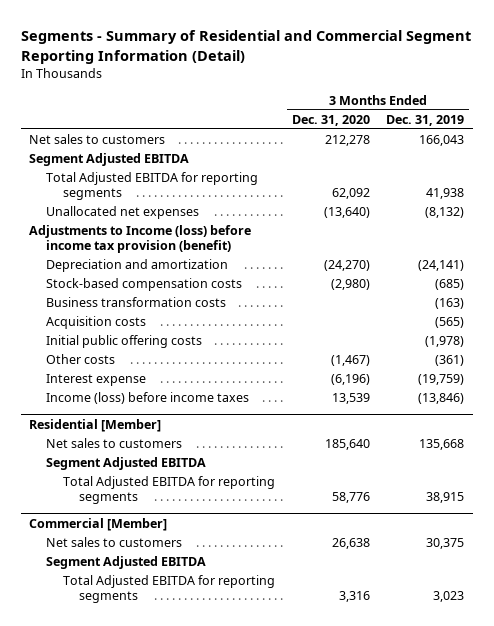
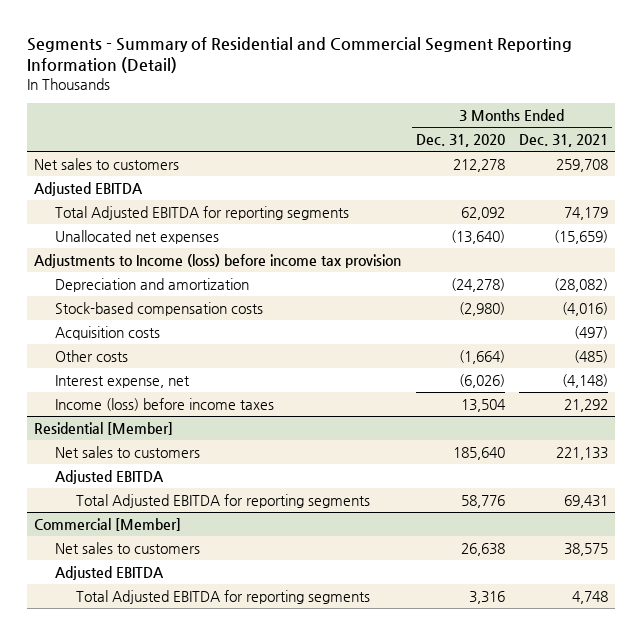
- | 3 Months Ended Dec. 31, 2020 | 3 Months Ended Dec. 31, 2019
+ | 3 Months Ended Dec. 31, 2020 | 3 Months Ended Dec. 31, 2021
- Segment Adjusted EBITDA
+ Adjusted EBITDA
- Adjustments to Income (loss) before income tax provision (benefit)
- Depreciation and amortization | (24,270) | (24,141)
+ Adjustments to Income (loss) before income tax provision
+ Depreciation and amortization | (24,278) | (28,082)
- Business transformation costs | | (163)
- Initial public offering costs | | (1,978)
- Other costs | (1,467) | (361)
- Interest expense | (6,196) | (19,759)
- Income (loss) before income taxes | 13,539 | (13,846)
+ Other costs | (1,664) | (485)
+ Interest expense, net | (6,026) | (4,148)
+ Income (loss) before income taxes | 13,504 | 21,292
@ Residential [Member]
- Segment Adjusted EBITDA
+ Adjusted EBITDA
@ Commercial [Member]
- Segment Adjusted EBITDA
+ Adjusted EBITDA

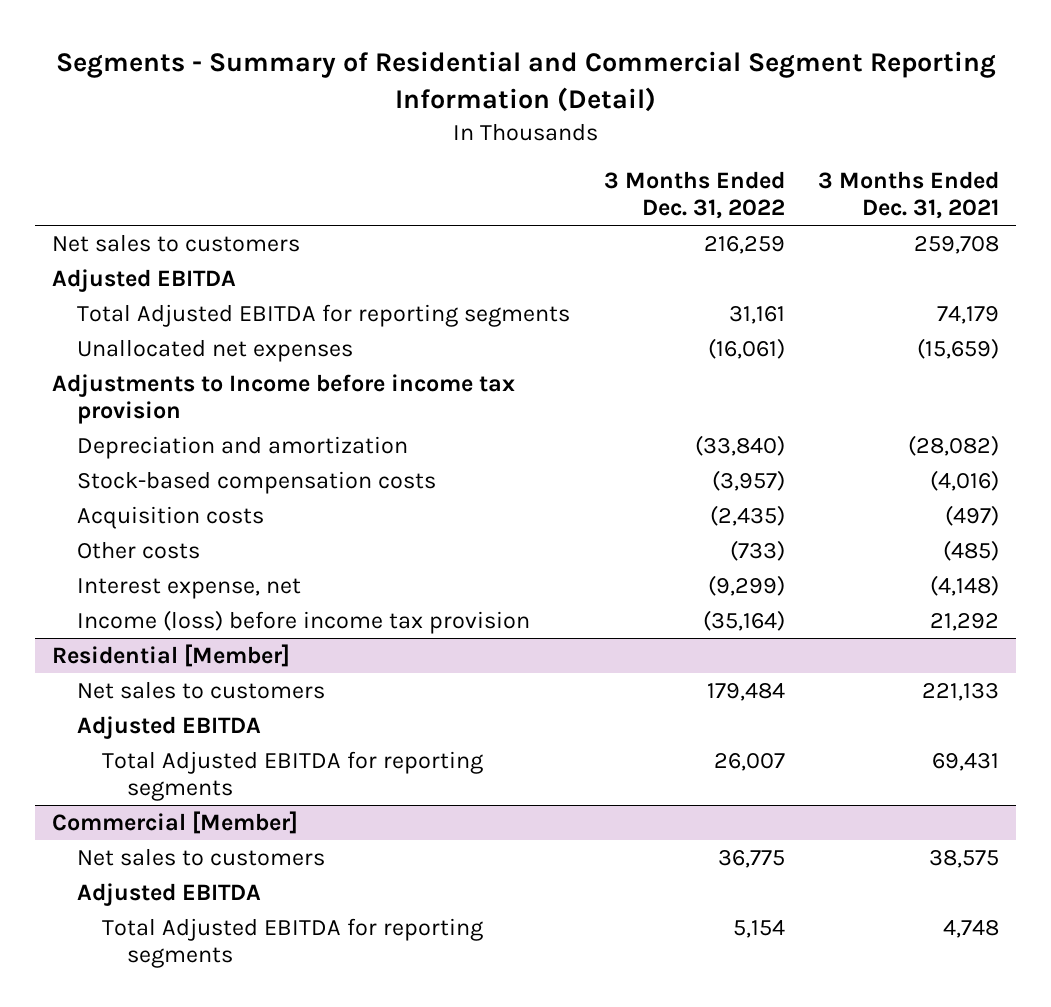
- | 3 Months Ended Dec. 31, 2020 | 3 Months Ended Dec. 31, 2021
+ | 3 Months Ended Dec. 31, 2022 | 3 Months Ended Dec. 31, 2021
- Adjustments to Income (loss) before income tax provision
+ Adjustments to Income before income tax provision
- Income (loss) before income taxes | 13,504 | 21,292
+ Income (loss) before income tax provision | (35,164) | 21,292

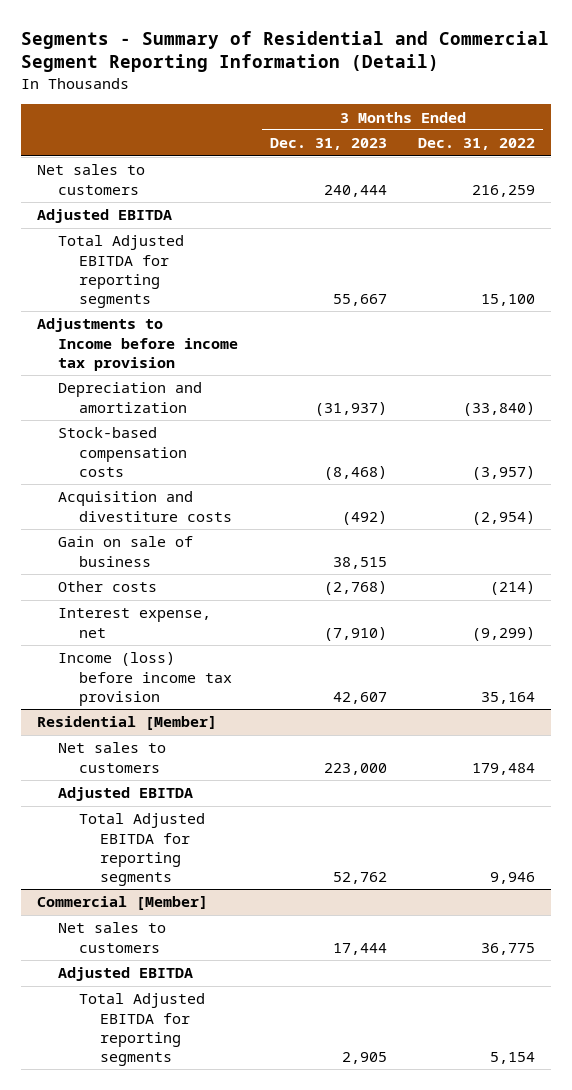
- | 3 Months Ended Dec. 31, 2022 | 3 Months Ended Dec. 31, 2021
+ | 3 Months Ended Dec. 31, 2023 | 3 Months Ended Dec. 31, 2022
- Total Adjusted EBITDA for reporting segments | 31,161 | 74,179
- Unallocated net expenses | (16,061) | (15,659)
+ Total Adjusted EBITDA for reporting segments | 55,667 | 15,100
- Acquisition costs | (2,435) | (497)
- Other costs | (733) | (485)
+ Acquisition and divestiture costs | (492) | (2,954)
+ Gain on sale of business | 38,515 |
+ Other costs | (2,768) | (214)
- Income (loss) before income tax provision | (35,164) | 21,292
+ Income (loss) before income tax provision | 42,607 | 35,164
@ Residential [Member]
- Total Adjusted EBITDA for reporting segments | 26,007 | 69,431
+ Total Adjusted EBITDA for reporting segments | 52,762 | 9,946

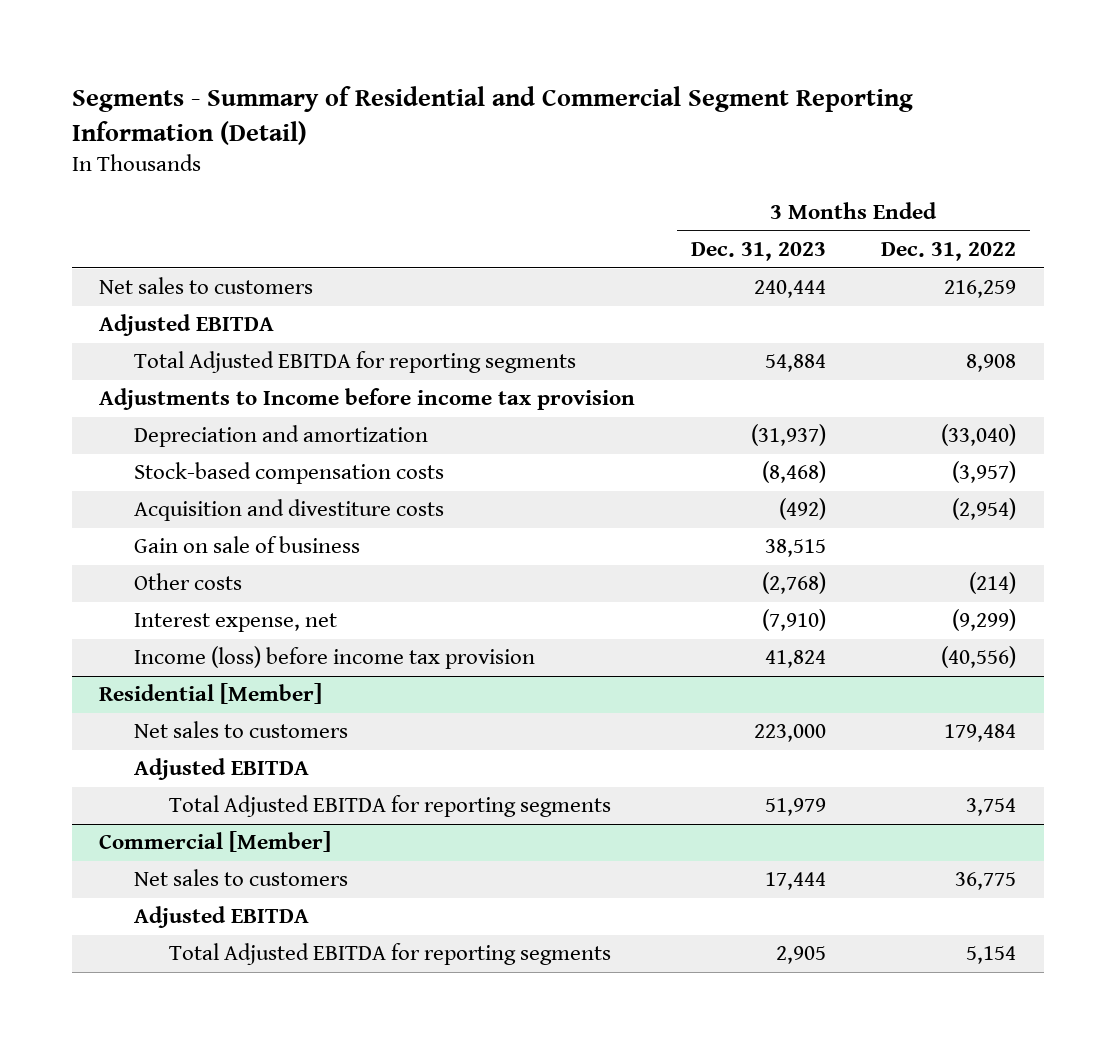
- Total Adjusted EBITDA for reporting segments | 55,667 | 15,100
+ Total Adjusted EBITDA for reporting segments | 54,884 | 8,908
- Depreciation and amortization | (31,937) | (33,840)
+ Depreciation and amortization | (31,937) | (33,040)
- Income (loss) before income tax provision | 42,607 | 35,164
+ Income (loss) before income tax provision | 41,824 | (40,556)
@ Residential [Member]
- Total Adjusted EBITDA for reporting segments | 52,762 | 9,946
+ Total Adjusted EBITDA for reporting segments | 51,979 | 3,754

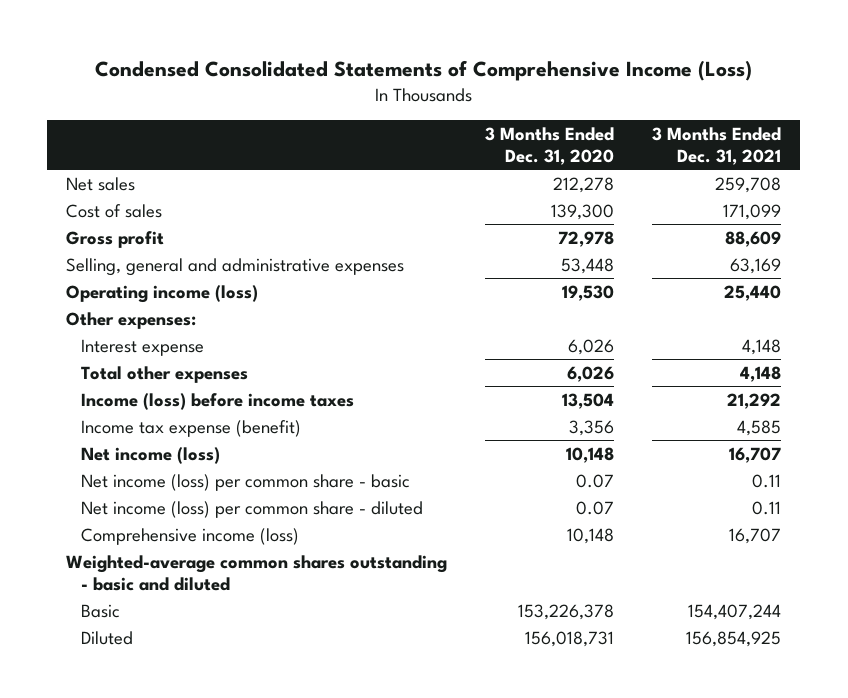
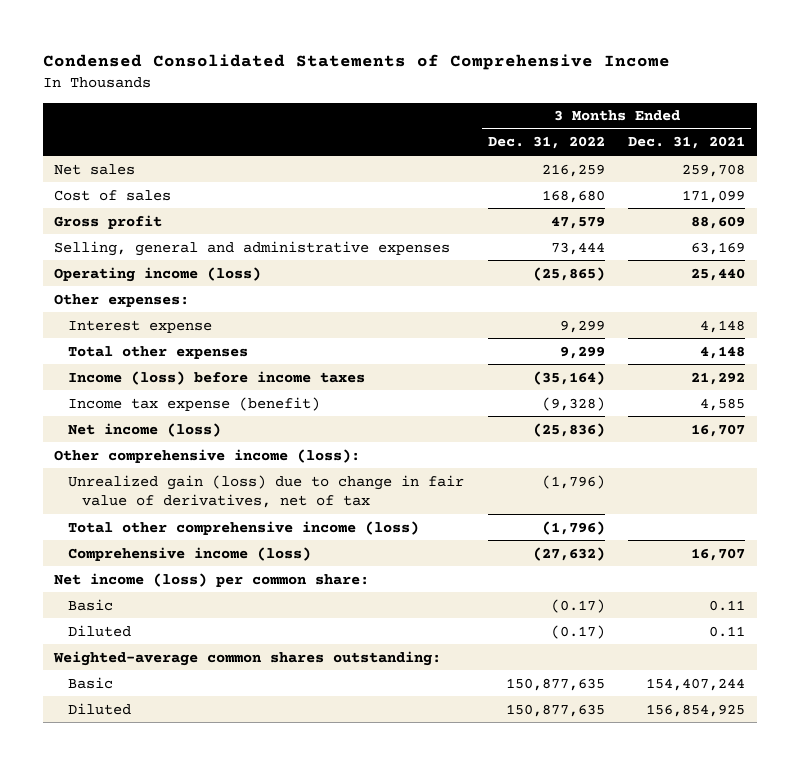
- Condensed Consolidated Statements of Comprehensive Income (Loss)
+ Condensed Consolidated Statements of Comprehensive Income
- | 3 Months Ended Dec. 31, 2020 | 3 Months Ended Dec. 31, 2021
+ | 3 Months Ended Dec. 31, 2022 | 3 Months Ended Dec. 31, 2021
- Net income (loss) per common share - basic | 0.07 | 0.11
- Net income (loss) per common share - diluted | 0.07 | 0.11
+ Other comprehensive income (loss):
+ Unrealized gain (loss) due to change in fair value of derivatives, net of tax | (1,796) |
+ Total other comprehensive income (loss) | (1,796) |
- Weighted-average common shares outstanding - basic and diluted
+ Net income (loss) per common share:
+ Basic | (0.17) | 0.11
+ Diluted | (0.17) | 0.11
+ Weighted-average common shares outstanding:

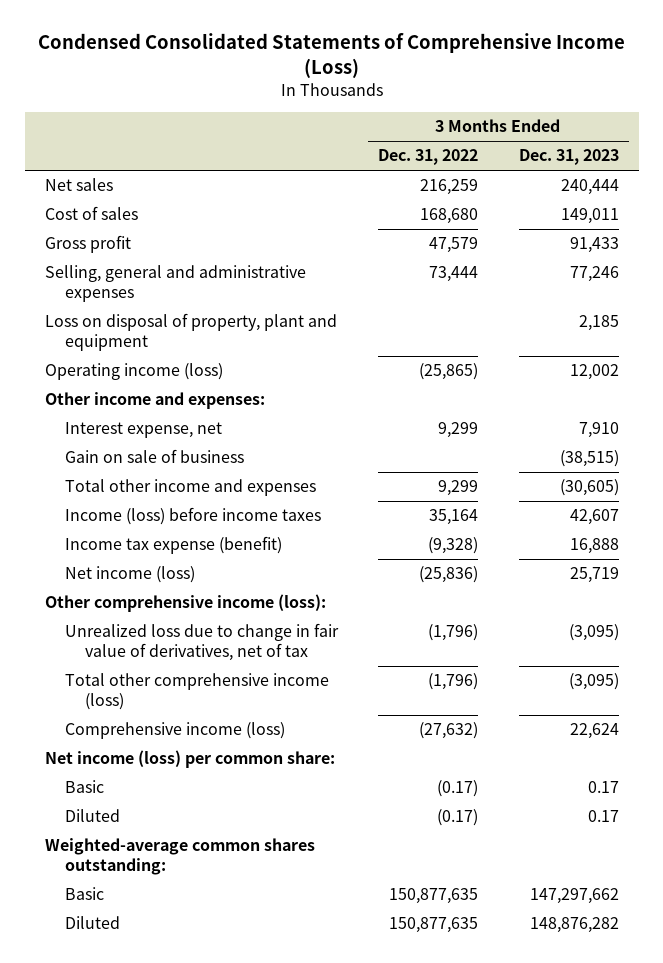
- Condensed Consolidated Statements of Comprehensive Income
+ Condensed Consolidated Statements of Comprehensive Income (Loss)
- | 3 Months Ended Dec. 31, 2022 | 3 Months Ended Dec. 31, 2021
+ | 3 Months Ended Dec. 31, 2022 | 3 Months Ended Dec. 31, 2023
+ Loss on disposal of property, plant and equipment | | 2,185
- Other expenses:
- Interest expense | 9,299 | 4,148
- Total other expenses | 9,299 | 4,148
- Income (loss) before income taxes | (35,164) | 21,292
+ Other income and expenses:
+ Interest expense, net | 9,299 | 7,910
+ Gain on sale of business | | (38,515)
+ Total other income and expenses | 9,299 | (30,605)
+ Income (loss) before income taxes | 35,164 | 42,607
- Unrealized gain (loss) due to change in fair value of derivatives, net of tax | (1,796) |
+ Unrealized loss due to change in fair value of derivatives, net of tax | (1,796) | (3,095)

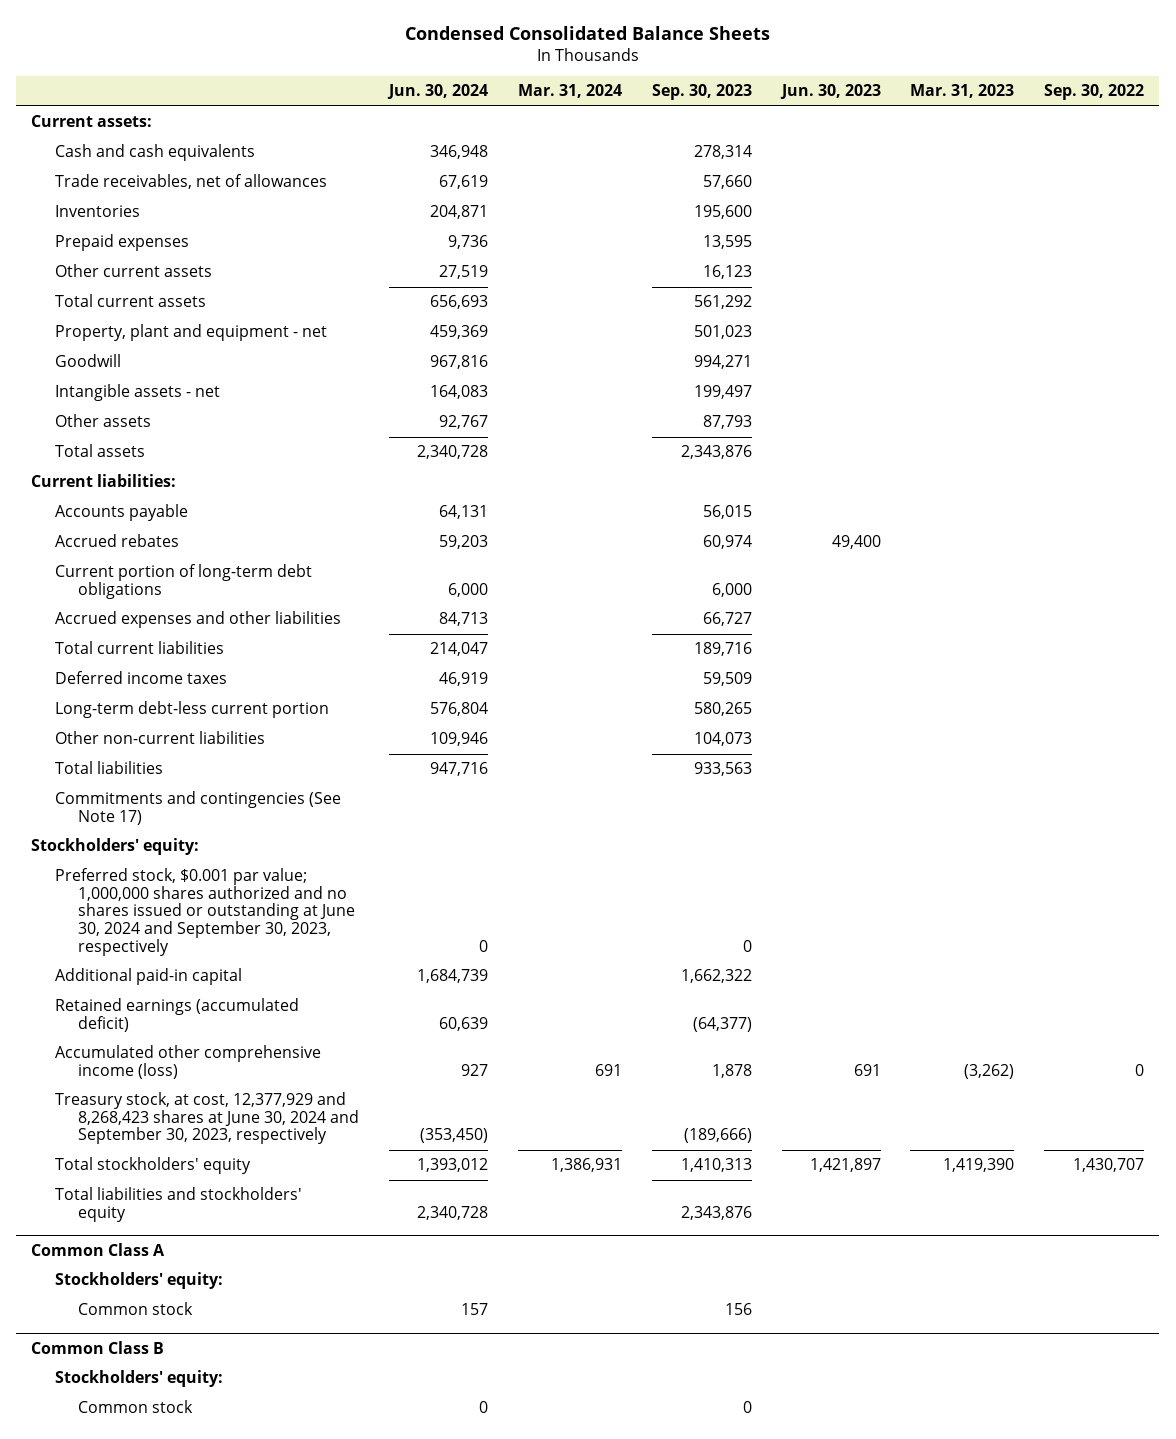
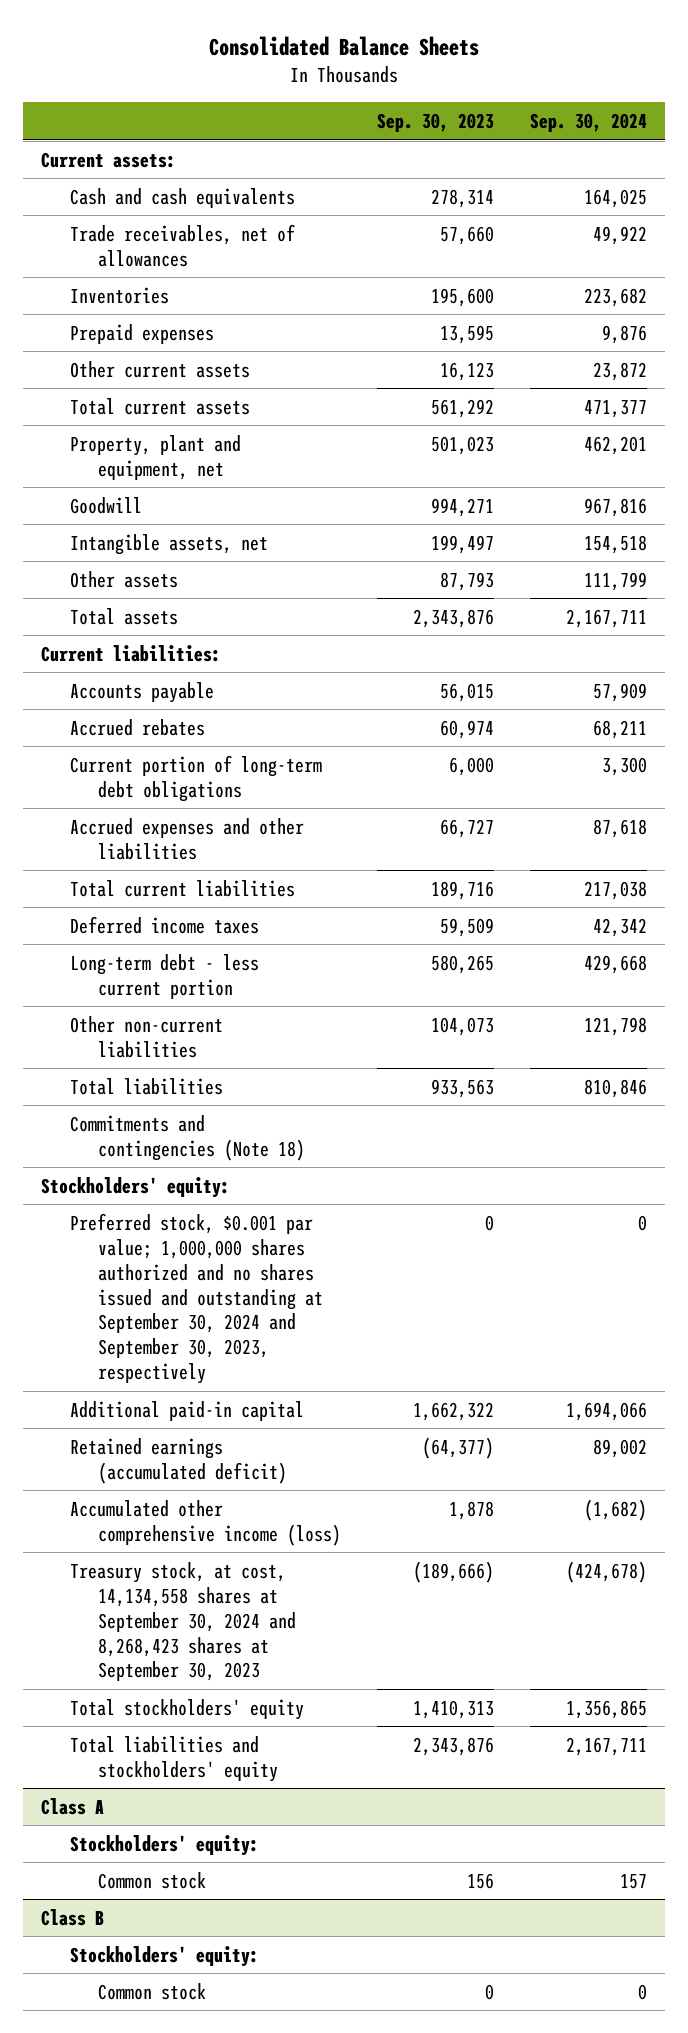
- Condensed Consolidated Balance Sheets
+ Consolidated Balance Sheets
- | Jun. 30, 2024 | Mar. 31, 2024 | Sep. 30, 2023 | Jun. 30, 2023 | Mar. 31, 2023 | Sep. 30, 2022
+ | Sep. 30, 2023 | Sep. 30, 2024
- Property, plant and equipment - net | 459,369 | | 501,023 | | |
+ Property, plant and equipment, net | 501,023 | 462,201
- Intangible assets - net | 164,083 | | 199,497 | | |
+ Intangible assets, net | 199,497 | 154,518
- Long-term debt-less current portion | 576,804 | | 580,265 | | |
+ Long-term debt - less current portion | 580,265 | 429,668
- Commitments and contingencies (See Note 17)
+ Commitments and contingencies (Note 18)
- Preferred stock, $0.001 par value; 1,000,000 shares authorized and no shares issued or outstanding at June 30, 2024 and September 30, 2023, respectively | 0 | | 0 | | |
+ Preferred stock, $0.001 par value; 1,000,000 shares authorized and no shares issued and outstanding at September 30, 2024 and September 30, 2023, respectively | 0 | 0
- Treasury stock, at cost, 12,377,929 and 8,268,423 shares at June 30, 2024 and September 30, 2023, respectively | (353,450) | | (189,666) | | |
+ Treasury stock, at cost, 14,134,558 shares at September 30, 2024 and 8,268,423 shares at September 30, 2023 | (189,666) | (424,678)
- Common Class A
+ Class A
- Common Class B
+ Class B

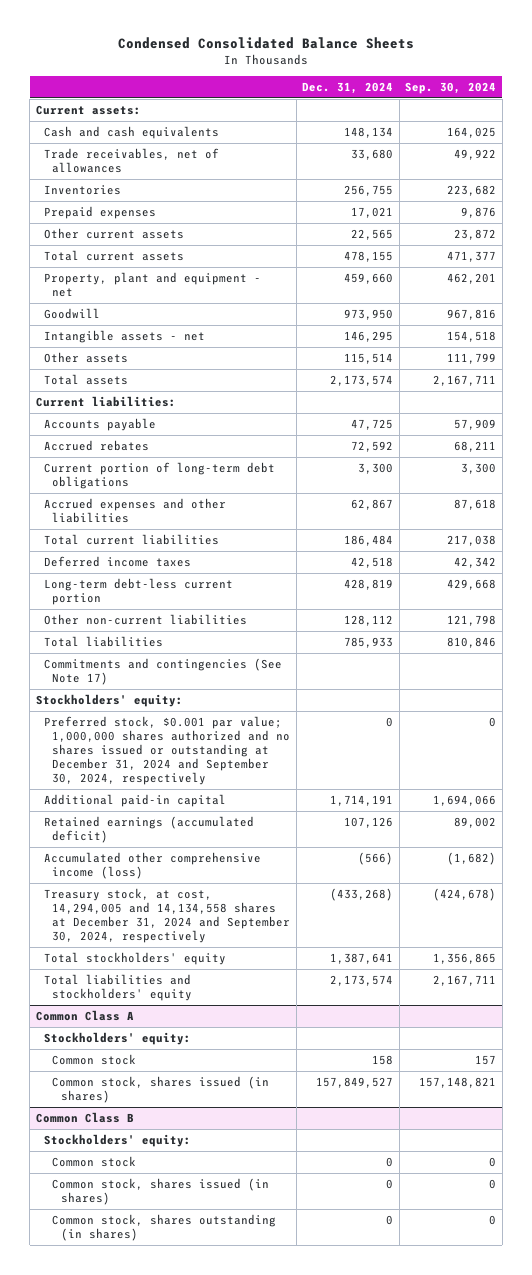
- Consolidated Balance Sheets
+ Condensed Consolidated Balance Sheets
- | Sep. 30, 2023 | Sep. 30, 2024
+ | Dec. 31, 2024 | Sep. 30, 2024
- Property, plant and equipment, net | 501,023 | 462,201
+ Property, plant and equipment - net | 459,660 | 462,201
- Intangible assets, net | 199,497 | 154,518
+ Intangible assets - net | 146,295 | 154,518
- Long-term debt - less current portion | 580,265 | 429,668
+ Long-term debt-less current portion | 428,819 | 429,668
- Commitments and contingencies (Note 18)
+ Commitments and contingencies (See Note 17)
- Preferred stock, $0.001 par value; 1,000,000 shares authorized and no shares issued and outstanding at September 30, 2024 and September 30, 2023, respectively | 0 | 0
+ Preferred stock, $0.001 par value; 1,000,000 shares authorized and no shares issued or outstanding at December 31, 2024 and September 30, 2024, respectively | 0 | 0
- Treasury stock, at cost, 14,134,558 shares at September 30, 2024 and 8,268,423 shares at September 30, 2023 | (189,666) | (424,678)
+ Treasury stock, at cost, 14,294,005 and 14,134,558 shares at December 31, 2024 and September 30, 2024, respectively | (433,268) | (424,678)
- Class A
+ Common Class A
- Class B
+ Common stock, shares issued (in shares) | 157,849,527 | 157,148,821
+ Common Class B
+ Common stock, shares issued (in shares) | 0 | 0
+ Common stock, shares outstanding (in shares) | 0 | 0

